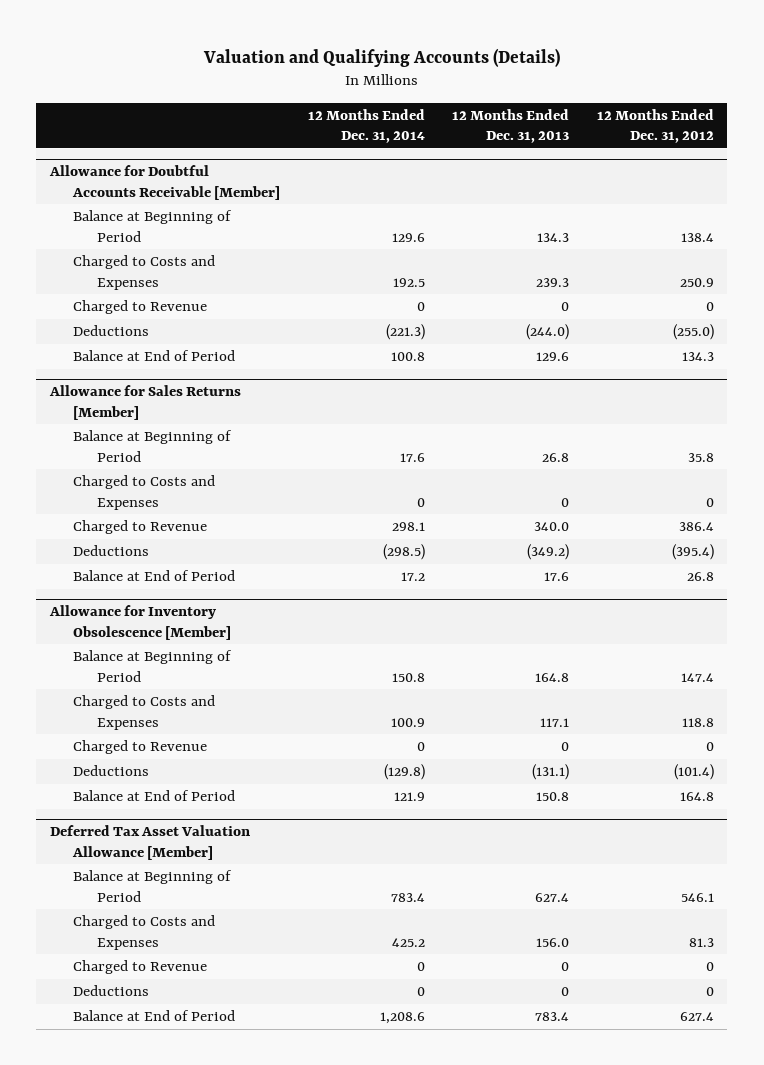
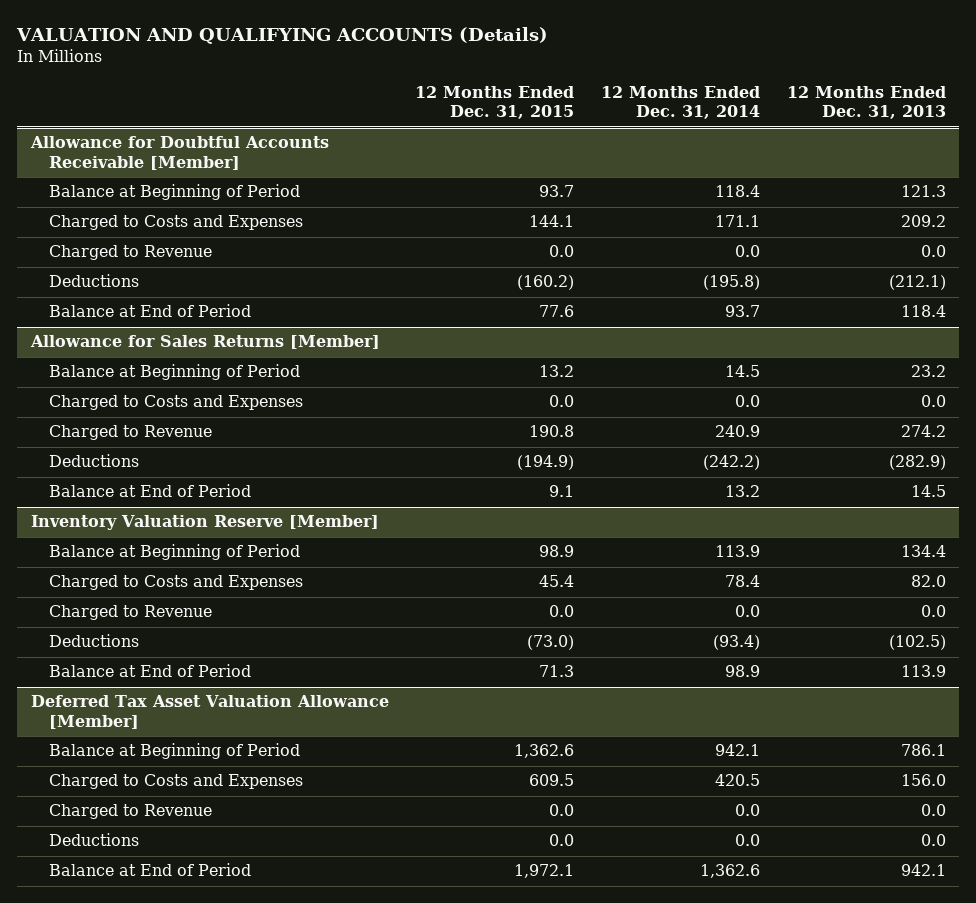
- Valuation and Qualifying Accounts (Details)
+ VALUATION AND QUALIFYING ACCOUNTS (Details)
- | 12 Months Ended Dec. 31, 2014 | 12 Months Ended Dec. 31, 2013 | 12 Months Ended Dec. 31, 2012
+ | 12 Months Ended Dec. 31, 2015 | 12 Months Ended Dec. 31, 2014 | 12 Months Ended Dec. 31, 2013
@ Allowance for Doubtful Accounts Receivable [Member]
- Balance at Beginning of Period | 129.6 | 134.3 | 138.4
- Charged to Costs and Expenses | 192.5 | 239.3 | 250.9
- Charged to Revenue | 0 | 0 | 0
- Deductions | (221.3) | (244.0) | (255.0)
- Balance at End of Period | 100.8 | 129.6 | 134.3
+ Balance at Beginning of Period | 93.7 | 118.4 | 121.3
+ Charged to Costs and Expenses | 144.1 | 171.1 | 209.2
+ Charged to Revenue | 0.0 | 0.0 | 0.0
+ Deductions | (160.2) | (195.8) | (212.1)
+ Balance at End of Period | 77.6 | 93.7 | 118.4
@ Allowance for Sales Returns [Member]
- Balance at Beginning of Period | 17.6 | 26.8 | 35.8
- Charged to Costs and Expenses | 0 | 0 | 0
- Charged to Revenue | 298.1 | 340.0 | 386.4
- Deductions | (298.5) | (349.2) | (395.4)
- Balance at End of Period | 17.2 | 17.6 | 26.8
- Allowance for Inventory Obsolescence [Member]
- Balance at Beginning of Period | 150.8 | 164.8 | 147.4
- Charged to Costs and Expenses | 100.9 | 117.1 | 118.8
- Charged to Revenue | 0 | 0 | 0
- Deductions | (129.8) | (131.1) | (101.4)
- Balance at End of Period | 121.9 | 150.8 | 164.8
@ Allowance for Sales Returns [Member]
+ Balance at Beginning of Period | 13.2 | 14.5 | 23.2
+ Charged to Costs and Expenses | 0.0 | 0.0 | 0.0
+ Charged to Revenue | 190.8 | 240.9 | 274.2
+ Deductions | (194.9) | (242.2) | (282.9)
+ Balance at End of Period | 9.1 | 13.2 | 14.5
+ Inventory Valuation Reserve [Member]
+ Balance at Beginning of Period | 98.9 | 113.9 | 134.4
+ Charged to Costs and Expenses | 45.4 | 78.4 | 82.0
+ Charged to Revenue | 0.0 | 0.0 | 0.0
+ Deductions | (73.0) | (93.4) | (102.5)
+ Balance at End of Period | 71.3 | 98.9 | 113.9
@ Deferred Tax Asset Valuation Allowance [Member]
- Balance at Beginning of Period | 783.4 | 627.4 | 546.1
- Charged to Costs and Expenses | 425.2 | 156.0 | 81.3
- Charged to Revenue | 0 | 0 | 0
- Deductions | 0 | 0 | 0
- Balance at End of Period | 1,208.6 | 783.4 | 627.4
+ Balance at Beginning of Period | 1,362.6 | 942.1 | 786.1
+ Charged to Costs and Expenses | 609.5 | 420.5 | 156.0
+ Charged to Revenue | 0.0 | 0.0 | 0.0
+ Deductions | 0.0 | 0.0 | 0.0
+ Balance at End of Period | 1,972.1 | 1,362.6 | 942.1

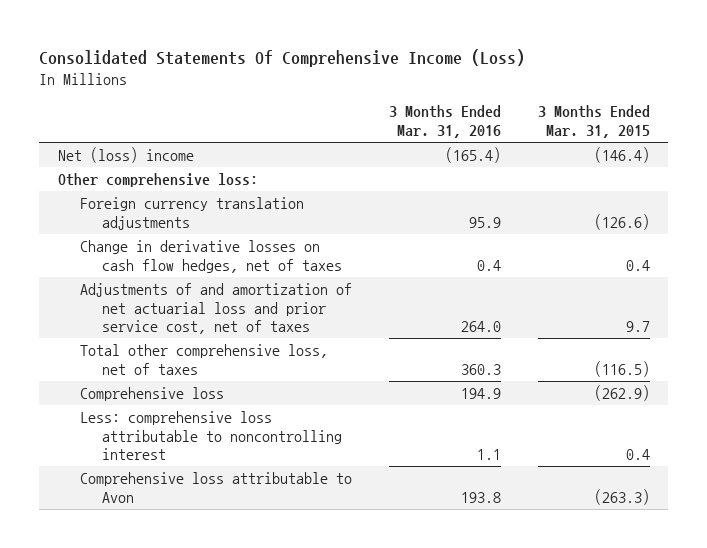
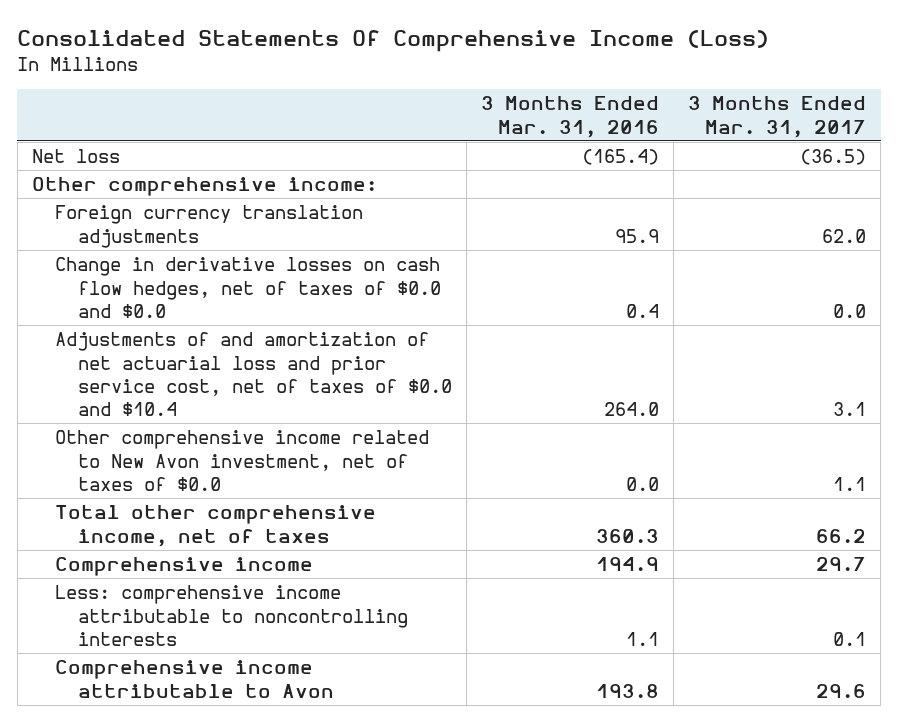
- | 3 Months Ended Mar. 31, 2016 | 3 Months Ended Mar. 31, 2015
+ | 3 Months Ended Mar. 31, 2016 | 3 Months Ended Mar. 31, 2017
- Net (loss) income | (165.4) | (146.4)
- Other comprehensive loss:
+ Net loss | (165.4) | (36.5)
+ Other comprehensive income:
- Change in derivative losses on cash flow hedges, net of taxes | 0.4 | 0.4
- Adjustments of and amortization of net actuarial loss and prior service cost, net of taxes | 264.0 | 9.7
- Total other comprehensive loss, net of taxes | 360.3 | (116.5)
- Comprehensive loss | 194.9 | (262.9)
- Less: comprehensive loss attributable to noncontrolling interest | 1.1 | 0.4
- Comprehensive loss attributable to Avon | 193.8 | (263.3)
+ Change in derivative losses on cash flow hedges, net of taxes of $0.0 and $0.0 | 0.4 | 0.0
+ Adjustments of and amortization of net actuarial loss and prior service cost, net of taxes of $0.0 and $10.4 | 264.0 | 3.1
+ Other comprehensive income related to New Avon investment, net of taxes of $0.0 | 0.0 | 1.1
+ Total other comprehensive income, net of taxes | 360.3 | 66.2
+ Comprehensive income | 194.9 | 29.7
+ Less: comprehensive income attributable to noncontrolling interests | 1.1 | 0.1
+ Comprehensive income attributable to Avon | 193.8 | 29.6

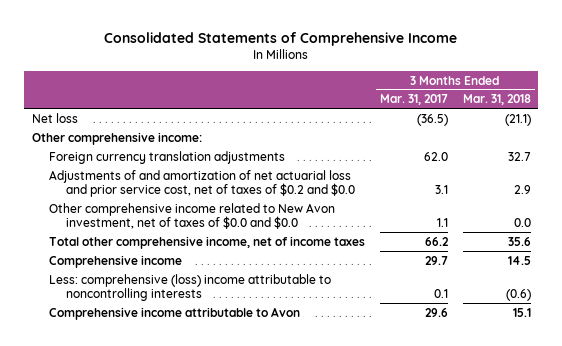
- Consolidated Statements Of Comprehensive Income (Loss)
+ Consolidated Statements of Comprehensive Income
- | 3 Months Ended Mar. 31, 2016 | 3 Months Ended Mar. 31, 2017
+ | 3 Months Ended Mar. 31, 2017 | 3 Months Ended Mar. 31, 2018
- Change in derivative losses on cash flow hedges, net of taxes of $0.0 and $0.0 | 0.4 | 0.0
- Adjustments of and amortization of net actuarial loss and prior service cost, net of taxes of $0.0 and $10.4 | 264.0 | 3.1
- Other comprehensive income related to New Avon investment, net of taxes of $0.0 | 0.0 | 1.1
- Total other comprehensive income, net of taxes | 360.3 | 66.2
+ Adjustments of and amortization of net actuarial loss and prior service cost, net of taxes of $0.2 and $0.0 | 3.1 | 2.9
+ Other comprehensive income related to New Avon investment, net of taxes of $0.0 and $0.0 | 1.1 | 0.0
+ Total other comprehensive income, net of income taxes | 66.2 | 35.6
- Less: comprehensive income attributable to noncontrolling interests | 1.1 | 0.1
+ Less: comprehensive (loss) income attributable to noncontrolling interests | 0.1 | (0.6)

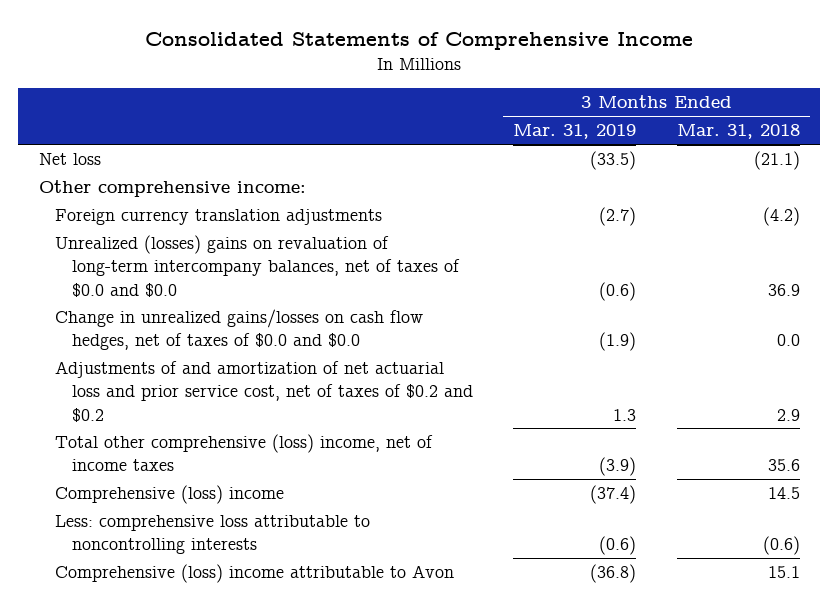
- | 3 Months Ended Mar. 31, 2017 | 3 Months Ended Mar. 31, 2018
+ | 3 Months Ended Mar. 31, 2019 | 3 Months Ended Mar. 31, 2018
- Foreign currency translation adjustments | 62.0 | 32.7
- Adjustments of and amortization of net actuarial loss and prior service cost, net of taxes of $0.2 and $0.0 | 3.1 | 2.9
- Other comprehensive income related to New Avon investment, net of taxes of $0.0 and $0.0 | 1.1 | 0.0
- Total other comprehensive income, net of income taxes | 66.2 | 35.6
- Comprehensive income | 29.7 | 14.5
- Less: comprehensive (loss) income attributable to noncontrolling interests | 0.1 | (0.6)
- Comprehensive income attributable to Avon | 29.6 | 15.1
+ Foreign currency translation adjustments | (2.7) | (4.2)
+ Unrealized (losses) gains on revaluation of long-term intercompany balances, net of taxes of $0.0 and $0.0 | (0.6) | 36.9
+ Change in unrealized gains/losses on cash flow hedges, net of taxes of $0.0 and $0.0 | (1.9) | 0.0
+ Adjustments of and amortization of net actuarial loss and prior service cost, net of taxes of $0.2 and $0.2 | 1.3 | 2.9
+ Total other comprehensive (loss) income, net of income taxes | (3.9) | 35.6
+ Comprehensive (loss) income | (37.4) | 14.5
+ Less: comprehensive loss attributable to noncontrolling interests | (0.6) | (0.6)
+ Comprehensive (loss) income attributable to Avon | (36.8) | 15.1

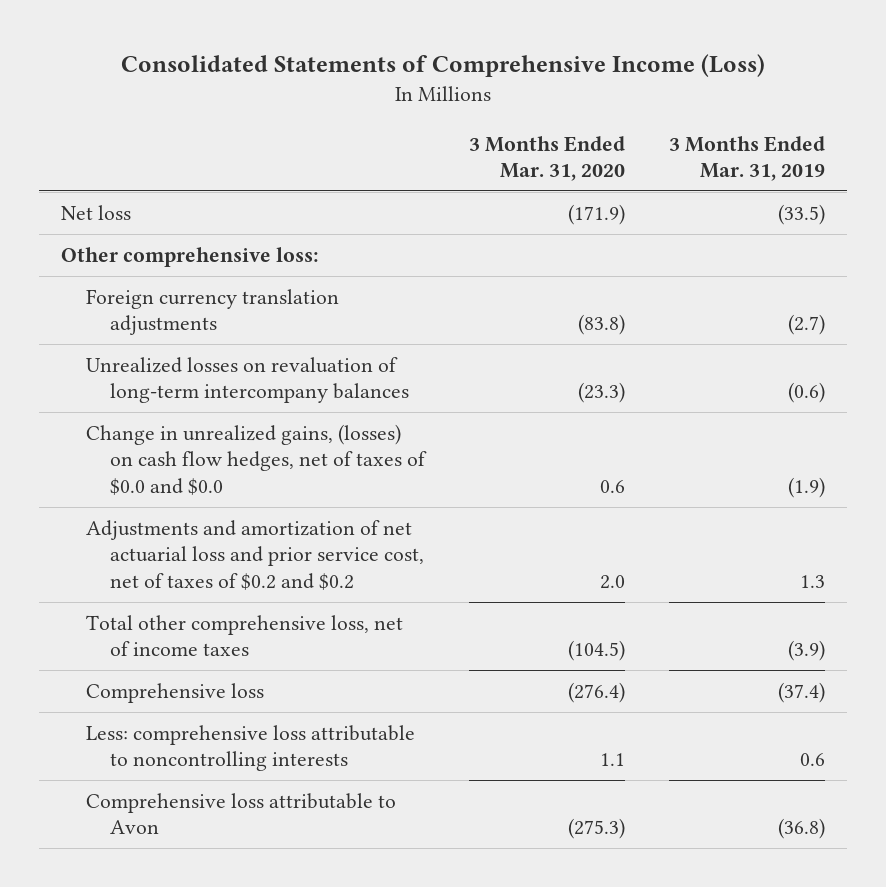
- Consolidated Statements of Comprehensive Income
+ Consolidated Statements of Comprehensive Income (Loss)
- | 3 Months Ended Mar. 31, 2019 | 3 Months Ended Mar. 31, 2018
+ | 3 Months Ended Mar. 31, 2020 | 3 Months Ended Mar. 31, 2019
- Other comprehensive income:
+ Other comprehensive loss:
- Unrealized (losses) gains on revaluation of long-term intercompany balances, net of taxes of $0.0 and $0.0 | (0.6) | 36.9
- Change in unrealized gains/losses on cash flow hedges, net of taxes of $0.0 and $0.0 | (1.9) | 0.0
- Adjustments of and amortization of net actuarial loss and prior service cost, net of taxes of $0.2 and $0.2 | 1.3 | 2.9
- Total other comprehensive (loss) income, net of income taxes | (3.9) | 35.6
- Comprehensive (loss) income | (37.4) | 14.5
- Less: comprehensive loss attributable to noncontrolling interests | (0.6) | (0.6)
- Comprehensive (loss) income attributable to Avon | (36.8) | 15.1
+ Unrealized losses on revaluation of long-term intercompany balances | (23.3) | (0.6)
+ Change in unrealized gains, (losses) on cash flow hedges, net of taxes of $0.0 and $0.0 | 0.6 | (1.9)
+ Adjustments and amortization of net actuarial loss and prior service cost, net of taxes of $0.2 and $0.2 | 2.0 | 1.3
+ Total other comprehensive loss, net of income taxes | (104.5) | (3.9)
+ Comprehensive loss | (276.4) | (37.4)
+ Less: comprehensive loss attributable to noncontrolling interests | 1.1 | 0.6
+ Comprehensive loss attributable to Avon | (275.3) | (36.8)

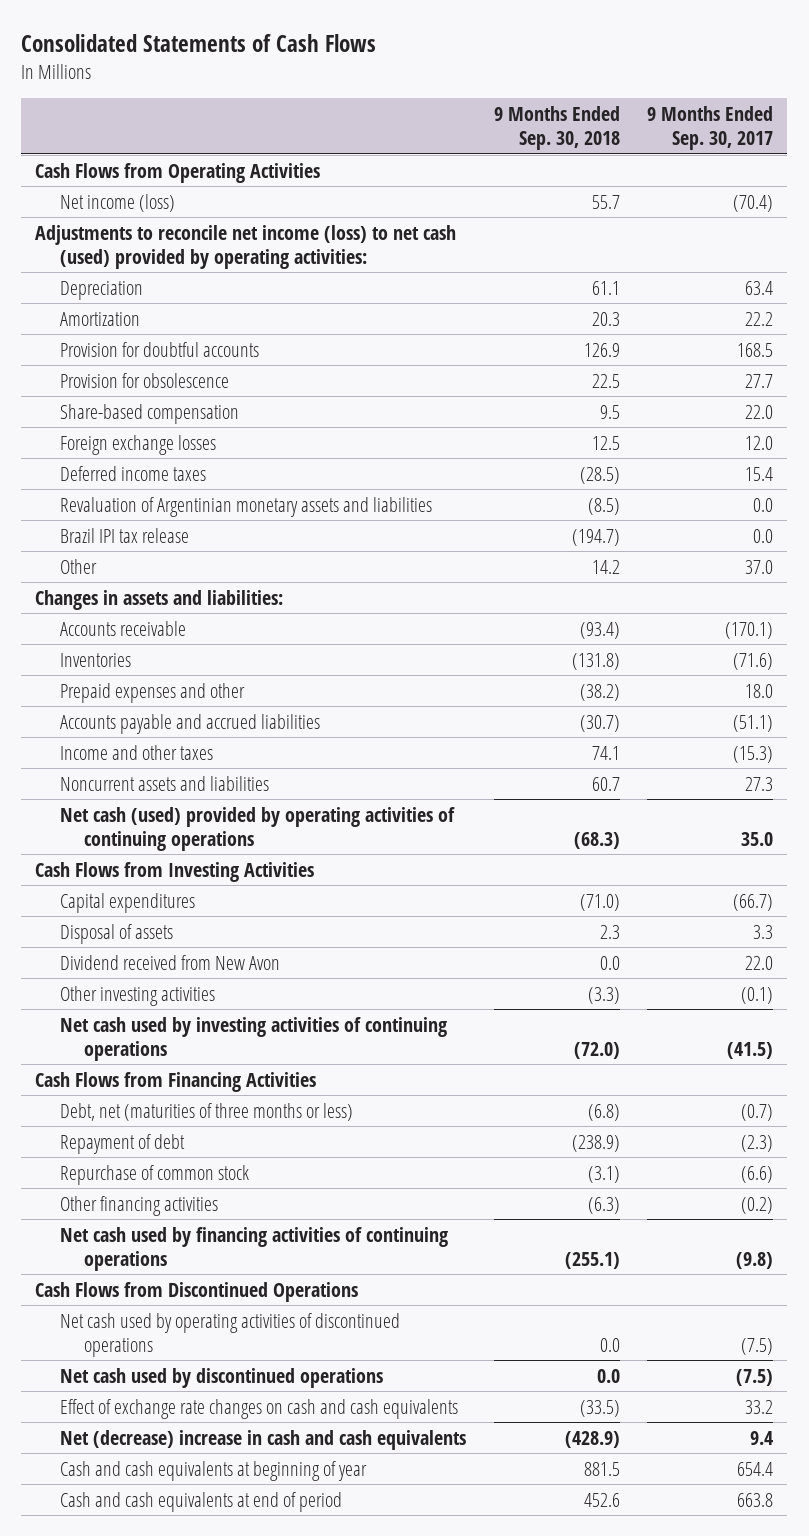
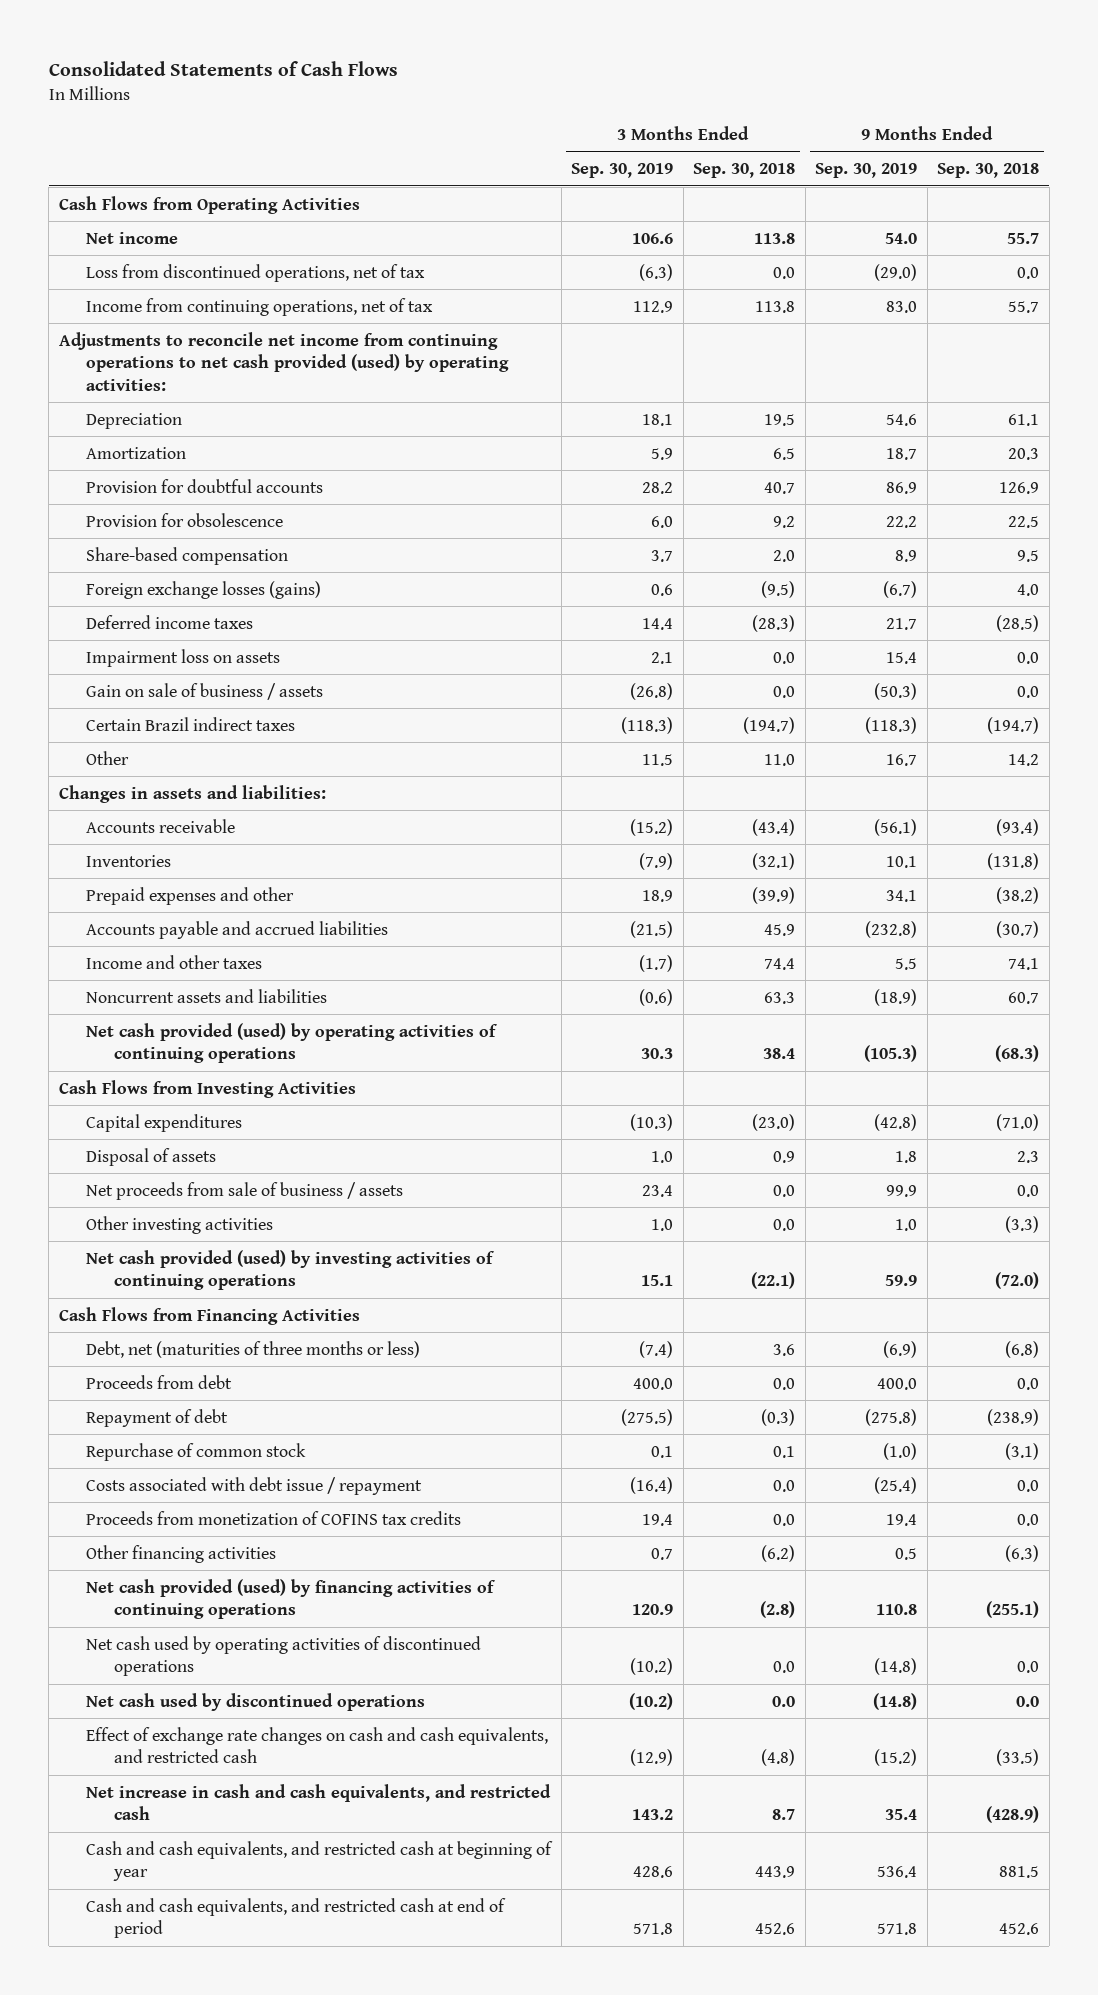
- | 9 Months Ended Sep. 30, 2018 | 9 Months Ended Sep. 30, 2017
+ | 3 Months Ended Sep. 30, 2019 | 3 Months Ended Sep. 30, 2018 | 9 Months Ended Sep. 30, 2019 | 9 Months Ended Sep. 30, 2018
- Net income (loss) | 55.7 | (70.4)
- Adjustments to reconcile net income (loss) to net cash (used) provided by operating activities:
+ Net income | 106.6 | 113.8 | 54.0 | 55.7
+ Loss from discontinued operations, net of tax | (6.3) | 0.0 | (29.0) | 0.0
+ Income from continuing operations, net of tax | 112.9 | 113.8 | 83.0 | 55.7
+ Adjustments to reconcile net income from continuing operations to net cash provided (used) by operating activities:
- Foreign exchange losses | 12.5 | 12.0
+ Foreign exchange losses (gains) | 0.6 | (9.5) | (6.7) | 4.0
- Revaluation of Argentinian monetary assets and liabilities | (8.5) | 0.0
- Brazil IPI tax release | (194.7) | 0.0
+ Impairment loss on assets | 2.1 | 0.0 | 15.4 | 0.0
+ Gain on sale of business / assets | (26.8) | 0.0 | (50.3) | 0.0
+ Certain Brazil indirect taxes | (118.3) | (194.7) | (118.3) | (194.7)
- Net cash (used) provided by operating activities of continuing operations | (68.3) | 35.0
+ Net cash provided (used) by operating activities of continuing operations | 30.3 | 38.4 | (105.3) | (68.3)
- Dividend received from New Avon | 0.0 | 22.0
+ Net proceeds from sale of business / assets | 23.4 | 0.0 | 99.9 | 0.0
- Net cash used by investing activities of continuing operations | (72.0) | (41.5)
+ Net cash provided (used) by investing activities of continuing operations | 15.1 | (22.1) | 59.9 | (72.0)
+ Proceeds from debt | 400.0 | 0.0 | 400.0 | 0.0
+ Costs associated with debt issue / repayment | (16.4) | 0.0 | (25.4) | 0.0
+ Proceeds from monetization of COFINS tax credits | 19.4 | 0.0 | 19.4 | 0.0
- Net cash used by financing activities of continuing operations | (255.1) | (9.8)
- Cash Flows from Discontinued Operations
+ Net cash provided (used) by financing activities of continuing operations | 120.9 | (2.8) | 110.8 | (255.1)
- Effect of exchange rate changes on cash and cash equivalents | (33.5) | 33.2
- Net (decrease) increase in cash and cash equivalents | (428.9) | 9.4
- Cash and cash equivalents at beginning of year | 881.5 | 654.4
- Cash and cash equivalents at end of period | 452.6 | 663.8
+ Effect of exchange rate changes on cash and cash equivalents, and restricted cash | (12.9) | (4.8) | (15.2) | (33.5)
+ Net increase in cash and cash equivalents, and restricted cash | 143.2 | 8.7 | 35.4 | (428.9)
+ Cash and cash equivalents, and restricted cash at beginning of year | 428.6 | 443.9 | 536.4 | 881.5
+ Cash and cash equivalents, and restricted cash at end of period | 571.8 | 452.6 | 571.8 | 452.6

